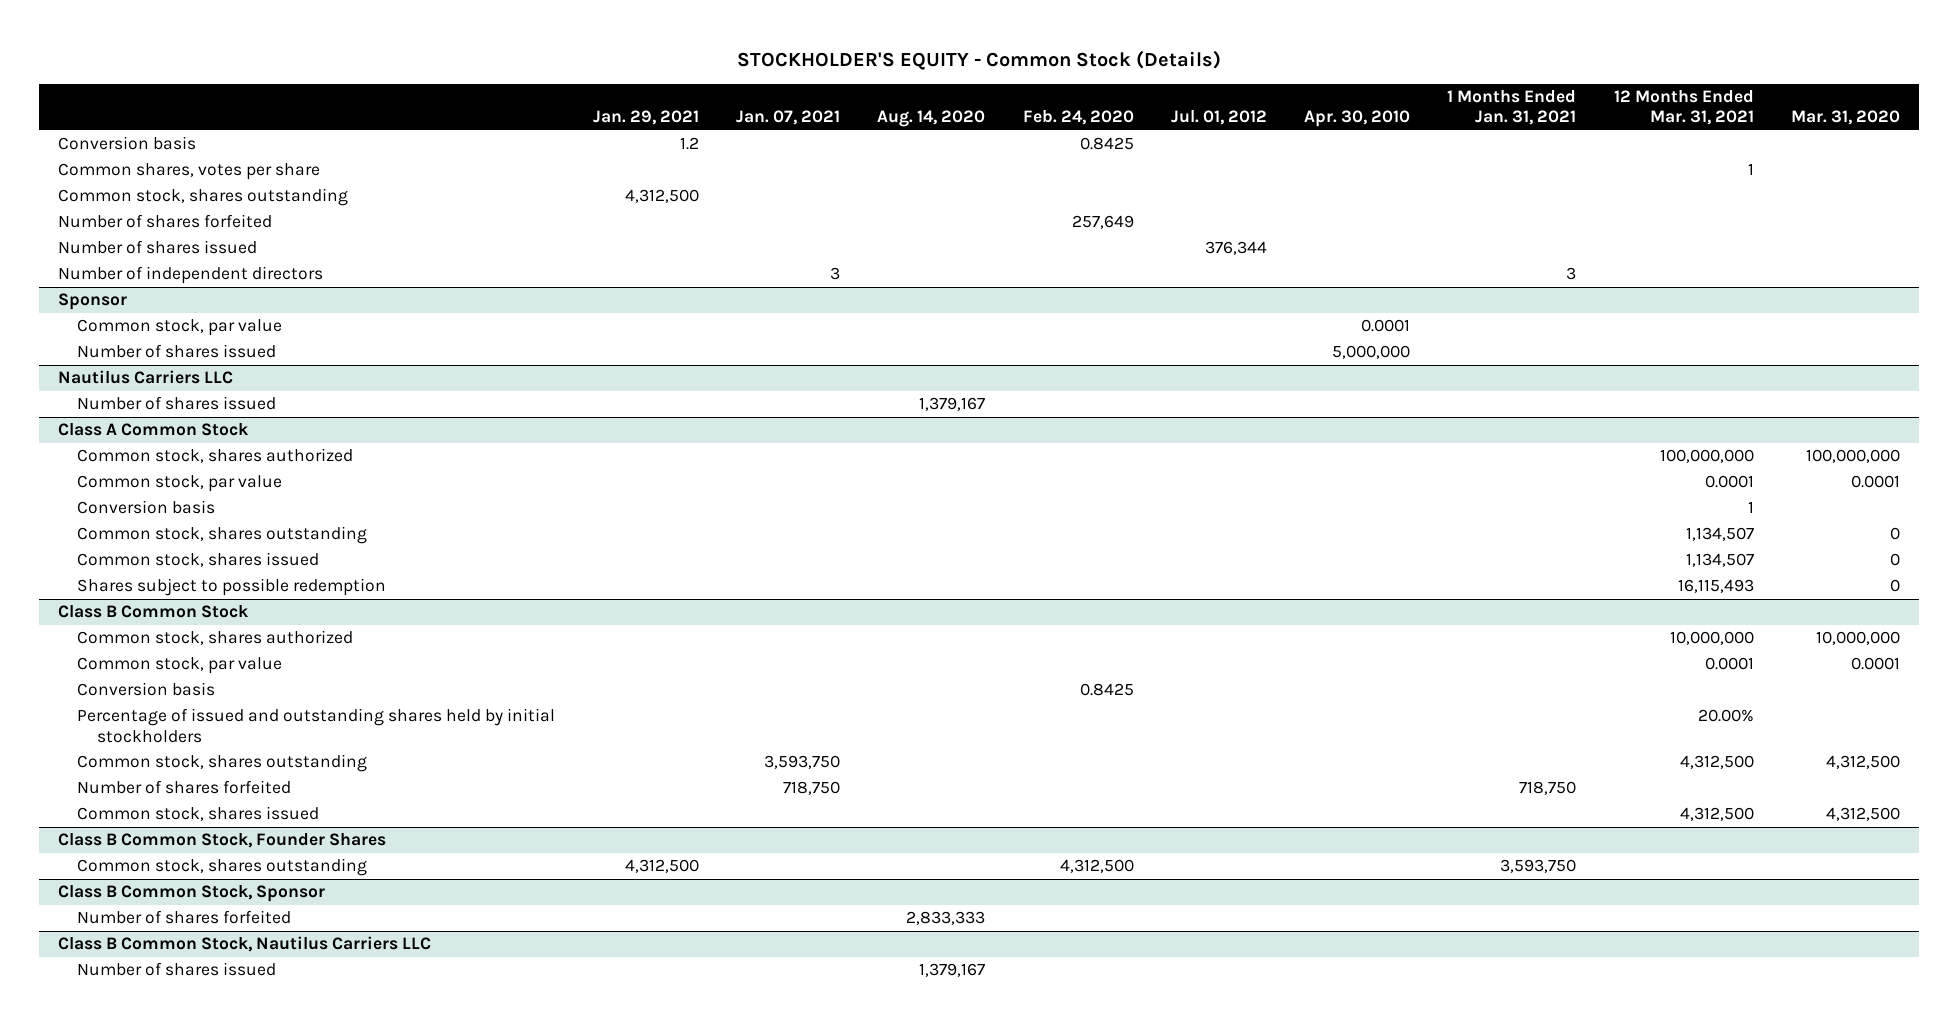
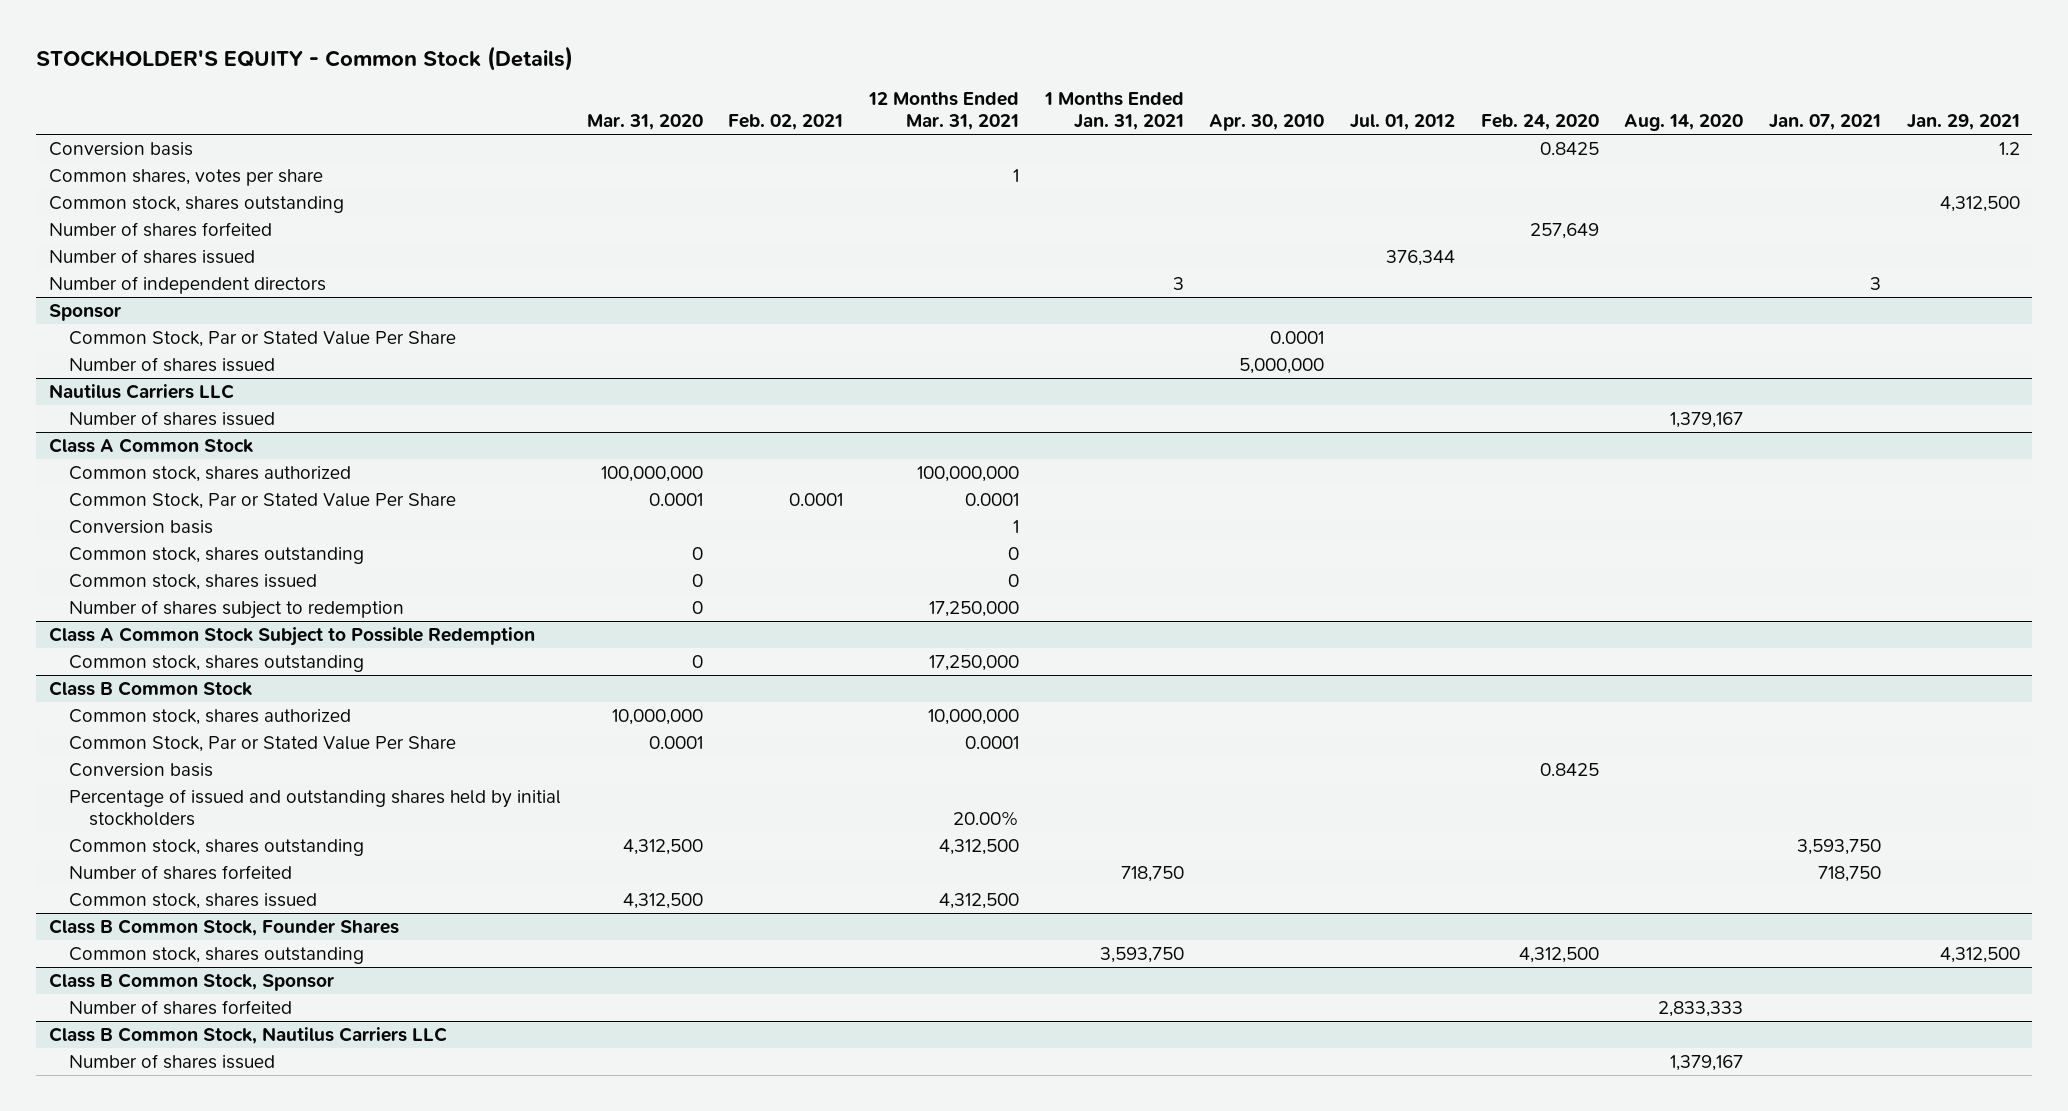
- | Jan. 29, 2021 | Jan. 07, 2021 | Aug. 14, 2020 | Feb. 24, 2020 | Jul. 01, 2012 | Apr. 30, 2010 | 1 Months Ended Jan. 31, 2021 | 12 Months Ended Mar. 31, 2021 | Mar. 31, 2020
+ | Mar. 31, 2020 | Feb. 02, 2021 | 12 Months Ended Mar. 31, 2021 | 1 Months Ended Jan. 31, 2021 | Apr. 30, 2010 | Jul. 01, 2012 | Feb. 24, 2020 | Aug. 14, 2020 | Jan. 07, 2021 | Jan. 29, 2021
@ Sponsor
- Common stock, par value | | | | | | 0.0001 | | |
+ Common Stock, Par or Stated Value Per Share | | | | | 0.0001 | | | | |
@ Class A Common Stock
- Common stock, par value | | | | | | | | 0.0001 | 0.0001
+ Common Stock, Par or Stated Value Per Share | 0.0001 | 0.0001 | 0.0001 | | | | | | |
- Common stock, shares outstanding | | | | | | | | 1,134,507 | 0
- Common stock, shares issued | | | | | | | | 1,134,507 | 0
- Shares subject to possible redemption | | | | | | | | 16,115,493 | 0
+ Common stock, shares outstanding | 0 | | 0 | | | | | | |
+ Common stock, shares issued | 0 | | 0 | | | | | | |
+ Number of shares subject to redemption | 0 | | 17,250,000 | | | | | | |
+ Class A Common Stock Subject to Possible Redemption
+ Common stock, shares outstanding | 0 | | 17,250,000 | | | | | | |
@ Class B Common Stock
- Common stock, par value | | | | | | | | 0.0001 | 0.0001
+ Common Stock, Par or Stated Value Per Share | 0.0001 | | 0.0001 | | | | | | |

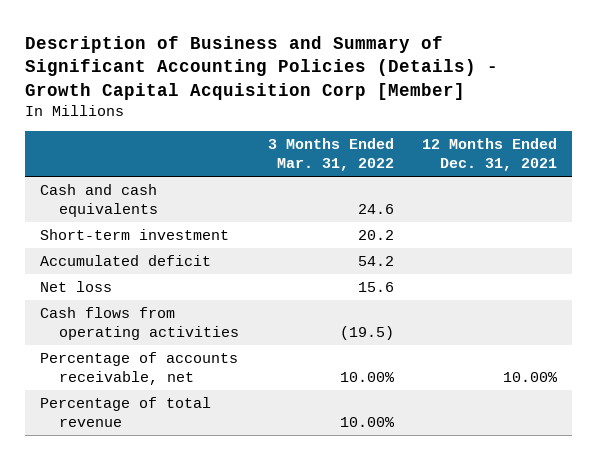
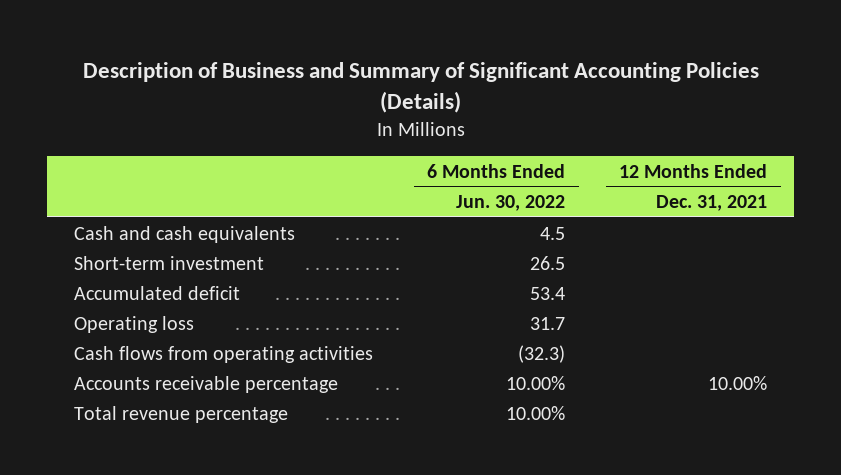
- Description of Business and Summary of Significant Accounting Policies (Details) - Growth Capital Acquisition Corp [Member]
+ Description of Business and Summary of Significant Accounting Policies (Details)
- | 3 Months Ended Mar. 31, 2022 | 12 Months Ended Dec. 31, 2021
+ | 6 Months Ended Jun. 30, 2022 | 12 Months Ended Dec. 31, 2021
- Net loss | 15.6 |
+ Operating loss | 31.7 |
- Percentage of accounts receivable, net | 10.00% | 10.00%
- Percentage of total revenue | 10.00% |
+ Accounts receivable percentage | 10.00% | 10.00%
+ Total revenue percentage | 10.00% |

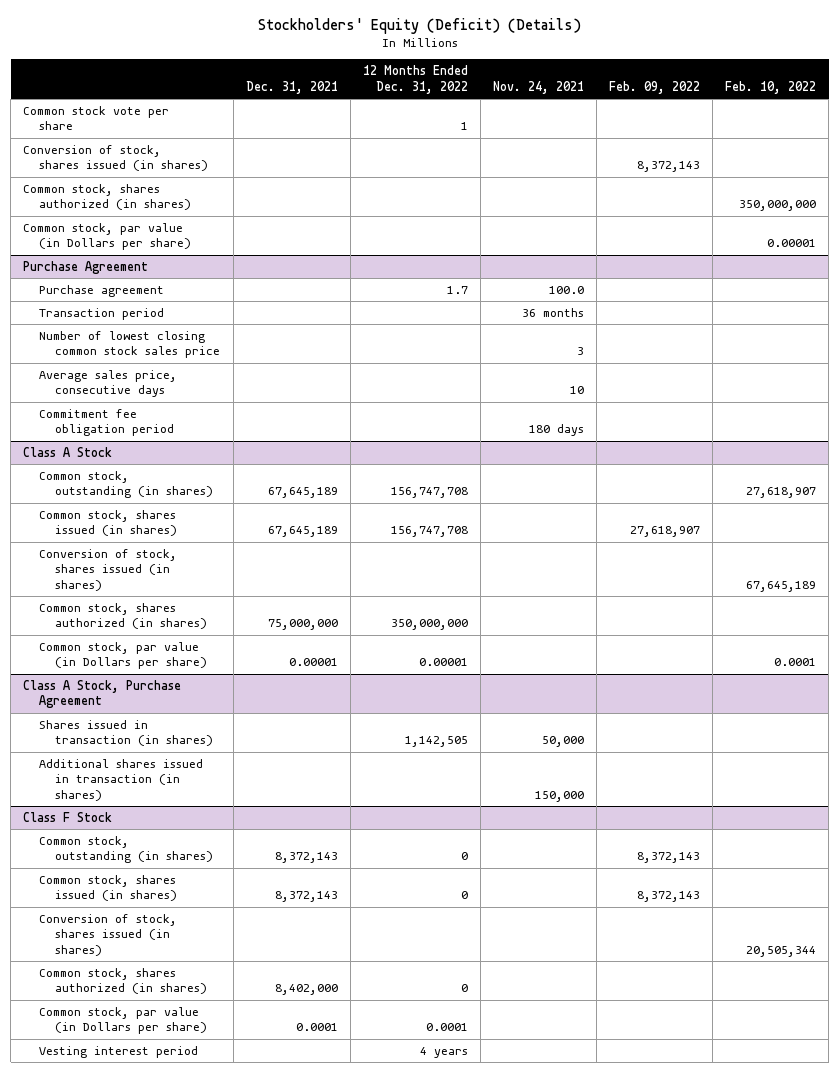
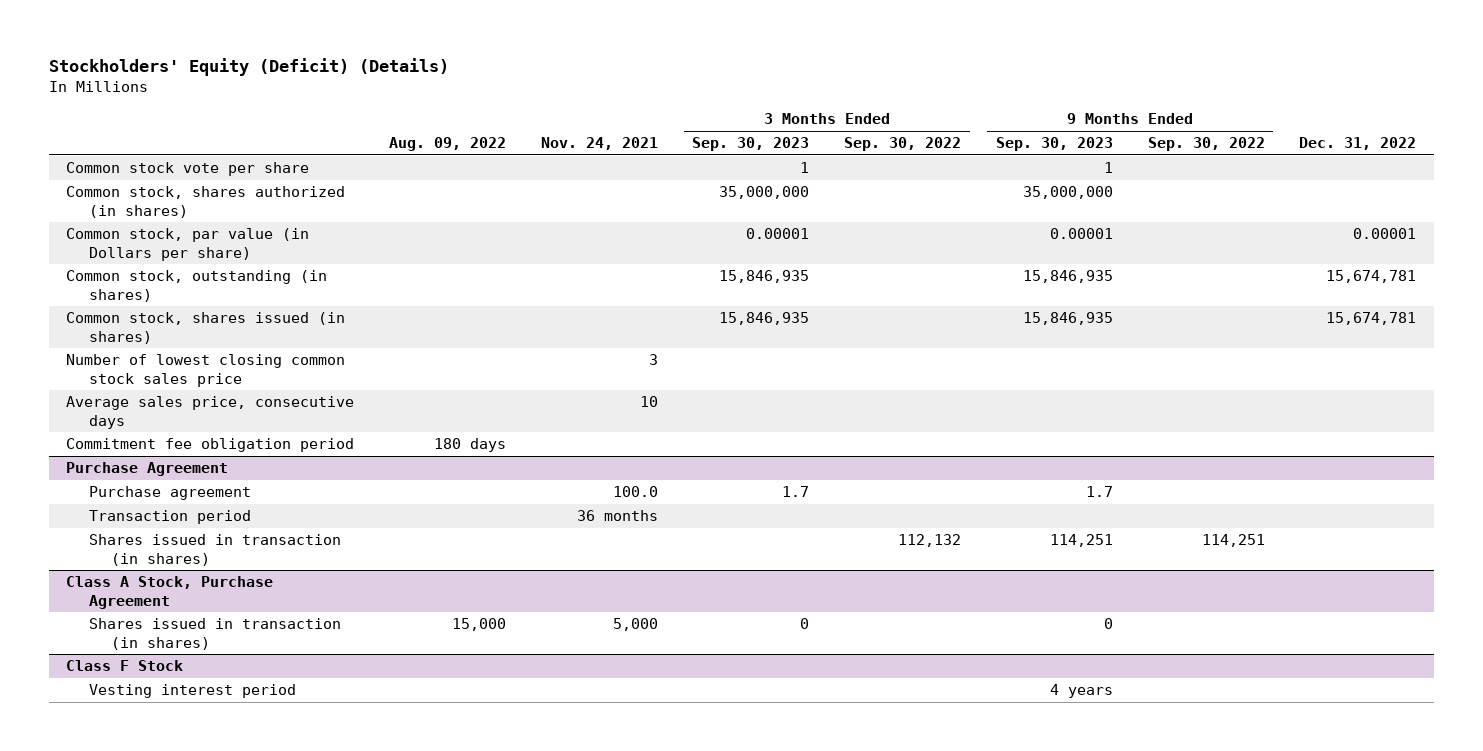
- | Dec. 31, 2021 | 12 Months Ended Dec. 31, 2022 | Nov. 24, 2021 | Feb. 09, 2022 | Feb. 10, 2022
+ | Aug. 09, 2022 | Nov. 24, 2021 | 3 Months Ended Sep. 30, 2023 | 3 Months Ended Sep. 30, 2022 | 9 Months Ended Sep. 30, 2023 | 9 Months Ended Sep. 30, 2022 | Dec. 31, 2022
- Conversion of stock, shares issued (in shares) | | | | 8,372,143 |
+ Common stock, outstanding (in shares) | | | 15,846,935 | | 15,846,935 | | 15,674,781
+ Common stock, shares issued (in shares) | | | 15,846,935 | | 15,846,935 | | 15,674,781
+ Number of lowest closing common stock sales price | | 3 | | | | |
+ Average sales price, consecutive days | | 10 | | | | |
+ Commitment fee obligation period | 180 days | | | | | |
@ Purchase Agreement
- Number of lowest closing common stock sales price | | | 3 | |
- Average sales price, consecutive days | | | 10 | |
- Commitment fee obligation period | | | 180 days | |
- Class A Stock
- Common stock, outstanding (in shares) | 67,645,189 | 156,747,708 | | | 27,618,907
- Common stock, shares issued (in shares) | 67,645,189 | 156,747,708 | | 27,618,907 |
- Conversion of stock, shares issued (in shares) | | | | | 67,645,189
- Common stock, shares authorized (in shares) | 75,000,000 | 350,000,000 | | |
- Common stock, par value (in Dollars per share) | 0.00001 | 0.00001 | | | 0.0001
@ Purchase Agreement
+ Shares issued in transaction (in shares) | | | | 112,132 | 114,251 | 114,251 |
@ Class A Stock, Purchase Agreement
- Shares issued in transaction (in shares) | | 1,142,505 | 50,000 | |
- Additional shares issued in transaction (in shares) | | | 150,000 | |
+ Shares issued in transaction (in shares) | 15,000 | 5,000 | 0 | | 0 | |
@ Class F Stock
- Common stock, outstanding (in shares) | 8,372,143 | 0 | | 8,372,143 |
- Common stock, shares issued (in shares) | 8,372,143 | 0 | | 8,372,143 |
- Conversion of stock, shares issued (in shares) | | | | | 20,505,344
- Common stock, shares authorized (in shares) | 8,402,000 | 0 | | |
- Common stock, par value (in Dollars per share) | 0.0001 | 0.0001 | | |

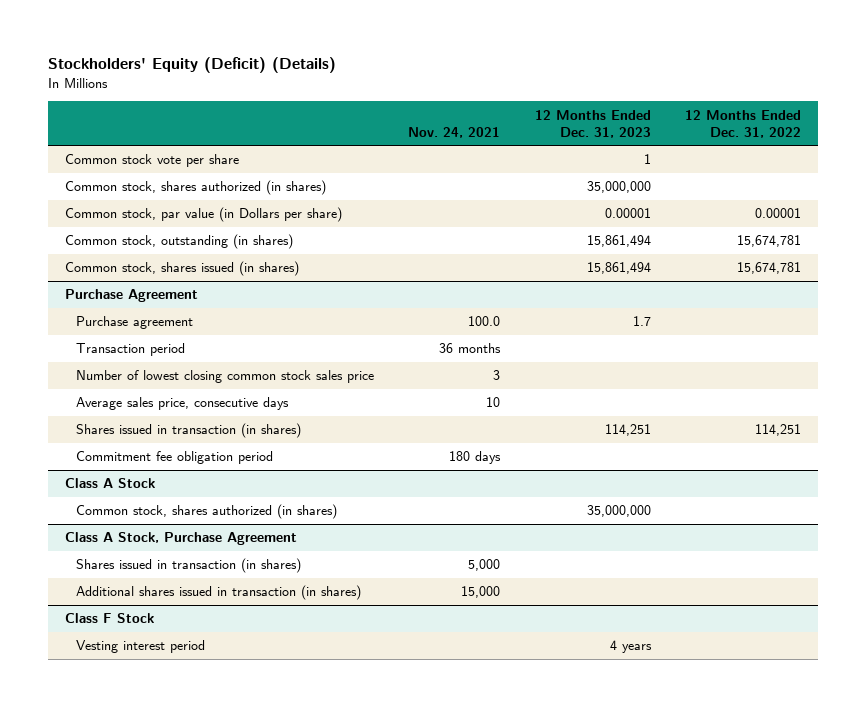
- | Aug. 09, 2022 | Nov. 24, 2021 | 3 Months Ended Sep. 30, 2023 | 3 Months Ended Sep. 30, 2022 | 9 Months Ended Sep. 30, 2023 | 9 Months Ended Sep. 30, 2022 | Dec. 31, 2022
+ | Nov. 24, 2021 | 12 Months Ended Dec. 31, 2023 | 12 Months Ended Dec. 31, 2022
- Number of lowest closing common stock sales price | | 3 | | | | |
- Average sales price, consecutive days | | 10 | | | | |
- Commitment fee obligation period | 180 days | | | | | |
@ Purchase Agreement
+ Number of lowest closing common stock sales price | 3 | |
+ Average sales price, consecutive days | 10 | |
+ Commitment fee obligation period | 180 days | |
+ Class A Stock
+ Common stock, shares authorized (in shares) | | 35,000,000 |
@ Class A Stock, Purchase Agreement
+ Additional shares issued in transaction (in shares) | 15,000 | |

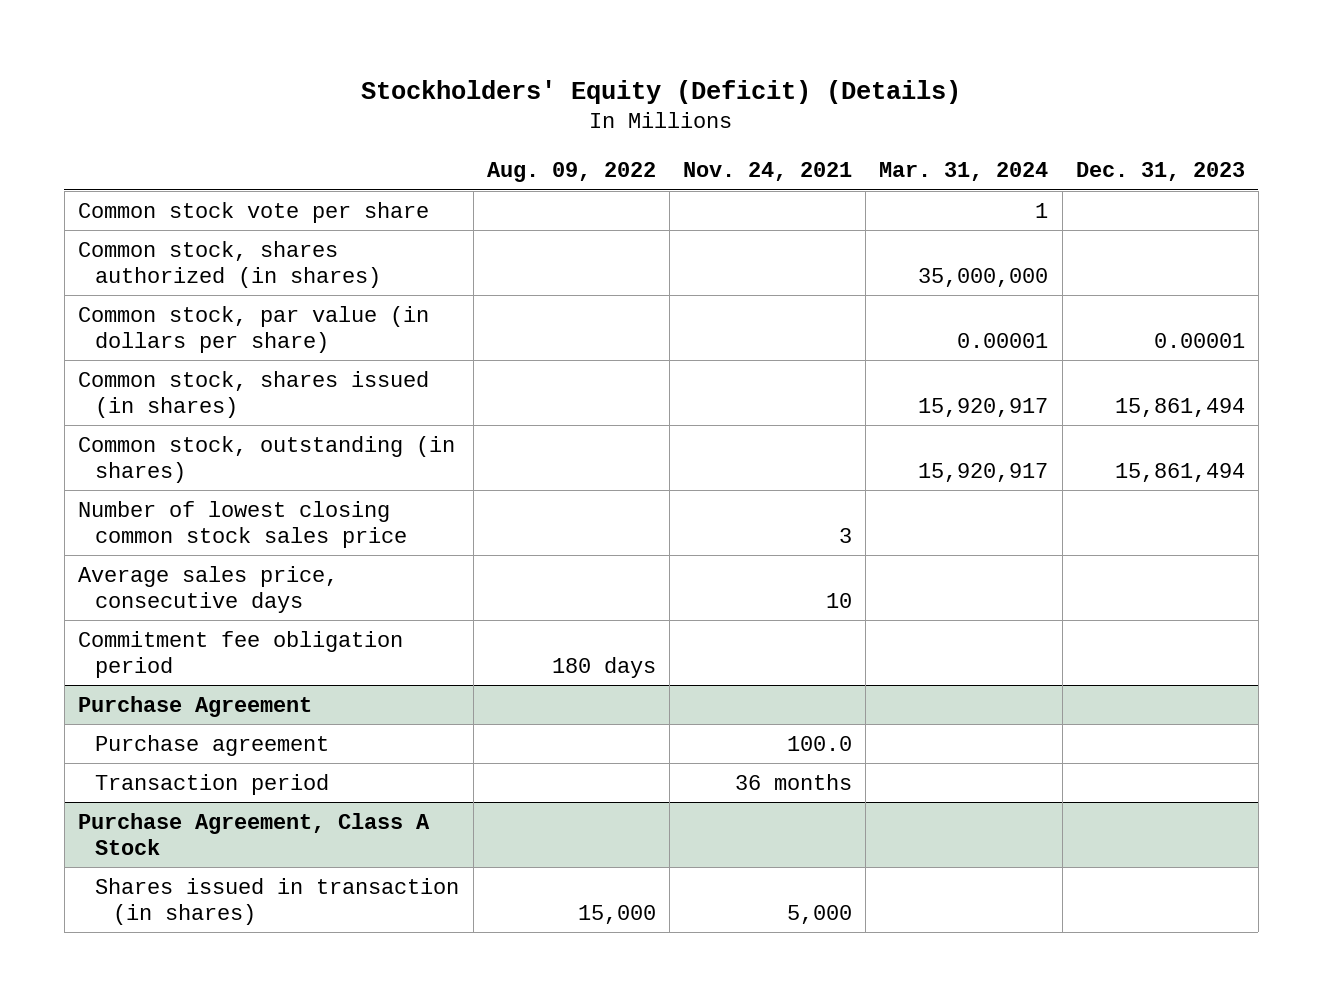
- | Nov. 24, 2021 | 12 Months Ended Dec. 31, 2023 | 12 Months Ended Dec. 31, 2022
+ | Aug. 09, 2022 | Nov. 24, 2021 | Mar. 31, 2024 | Dec. 31, 2023
- Common stock, par value (in Dollars per share) | | 0.00001 | 0.00001
+ Common stock, par value (in dollars per share) | | | 0.00001 | 0.00001
moved down: Common stock, outstanding (in shares) | | | 15,920,917 | 15,861,494
+ Number of lowest closing common stock sales price | | 3 | |
+ Average sales price, consecutive days | | 10 | |
+ Commitment fee obligation period | 180 days | | |
@ Purchase Agreement
- Number of lowest closing common stock sales price | 3 | |
- Average sales price, consecutive days | 10 | |
- Shares issued in transaction (in shares) | | 114,251 | 114,251
- Commitment fee obligation period | 180 days | |
- Class A Stock
- Common stock, shares authorized (in shares) | | 35,000,000 |
- Class A Stock, Purchase Agreement
+ Purchase Agreement, Class A Stock
- Additional shares issued in transaction (in shares) | 15,000 | |
- Class F Stock
- Vesting interest period | | 4 years |

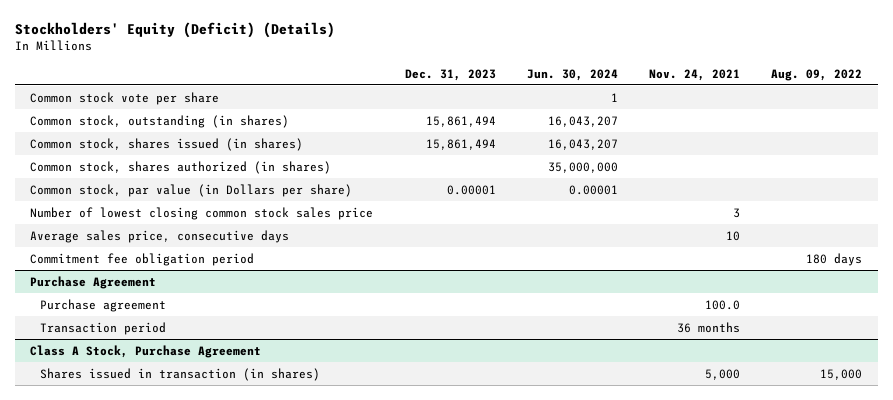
- | Aug. 09, 2022 | Nov. 24, 2021 | Mar. 31, 2024 | Dec. 31, 2023
+ | Dec. 31, 2023 | Jun. 30, 2024 | Nov. 24, 2021 | Aug. 09, 2022
- Common stock, par value (in dollars per share) | | | 0.00001 | 0.00001
moved down: Common stock, shares issued (in shares) | 15,861,494 | 16,043,207 | |
moved down: Common stock, shares authorized (in shares) | | 35,000,000 | |
+ Common stock, par value (in Dollars per share) | 0.00001 | 0.00001 | |
- Purchase Agreement, Class A Stock
+ Class A Stock, Purchase Agreement

